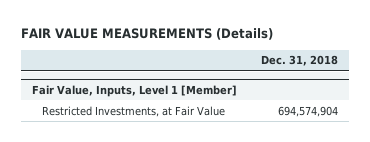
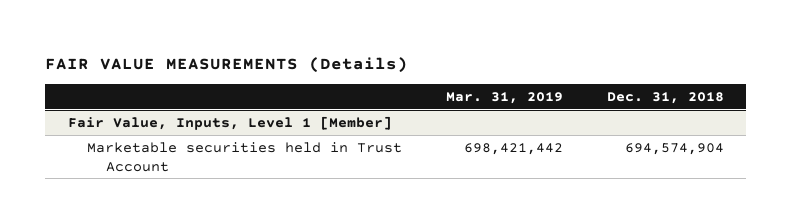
- | Dec. 31, 2018
+ | Mar. 31, 2019 | Dec. 31, 2018
@ Fair Value, Inputs, Level 1 [Member]
- Restricted Investments, at Fair Value | 694,574,904
+ Marketable securities held in Trust Account | 698,421,442 | 694,574,904

